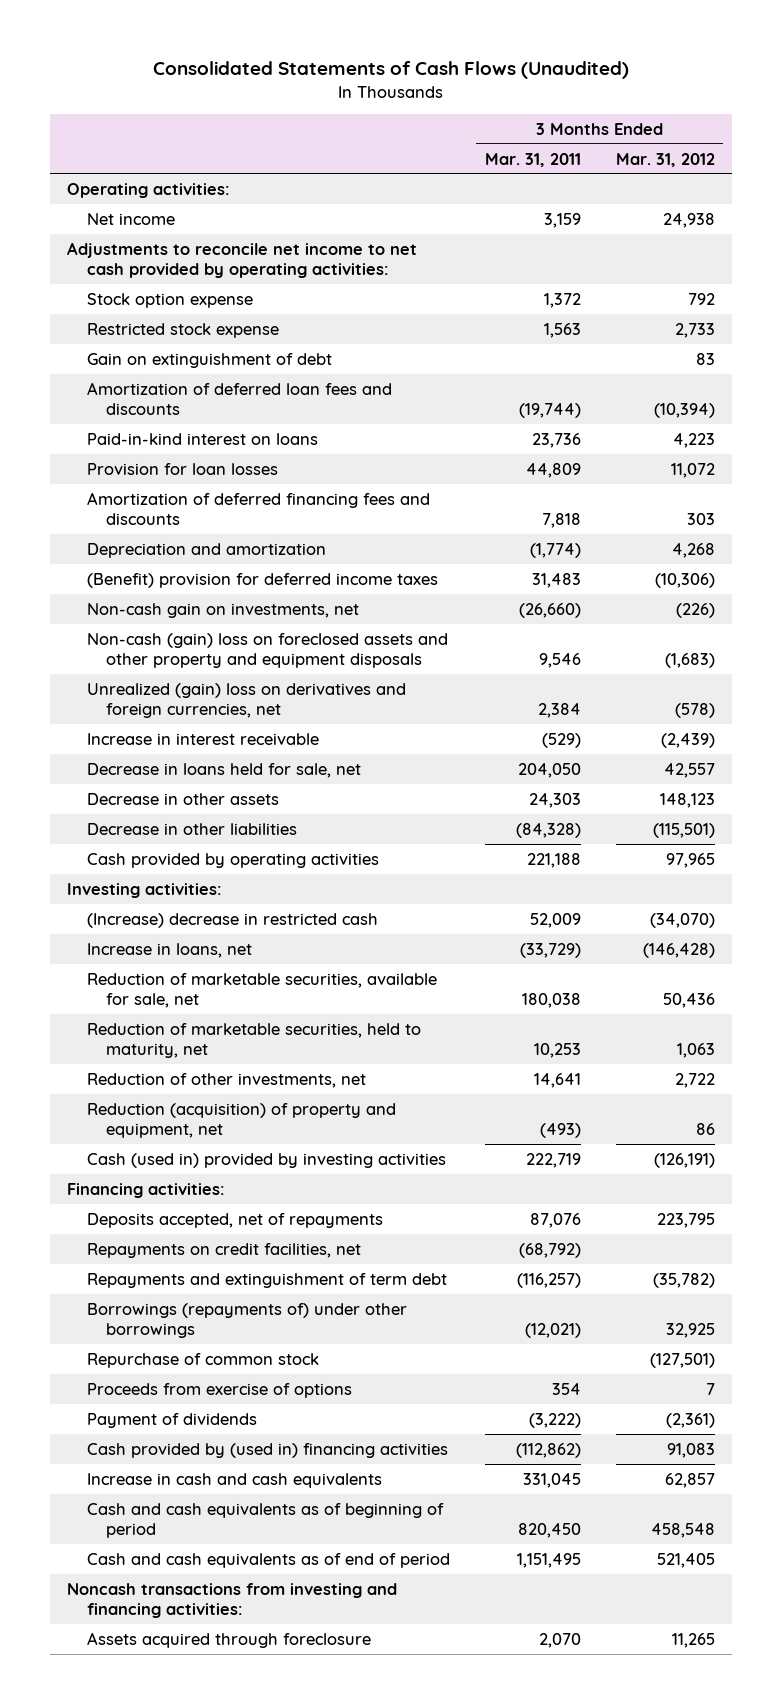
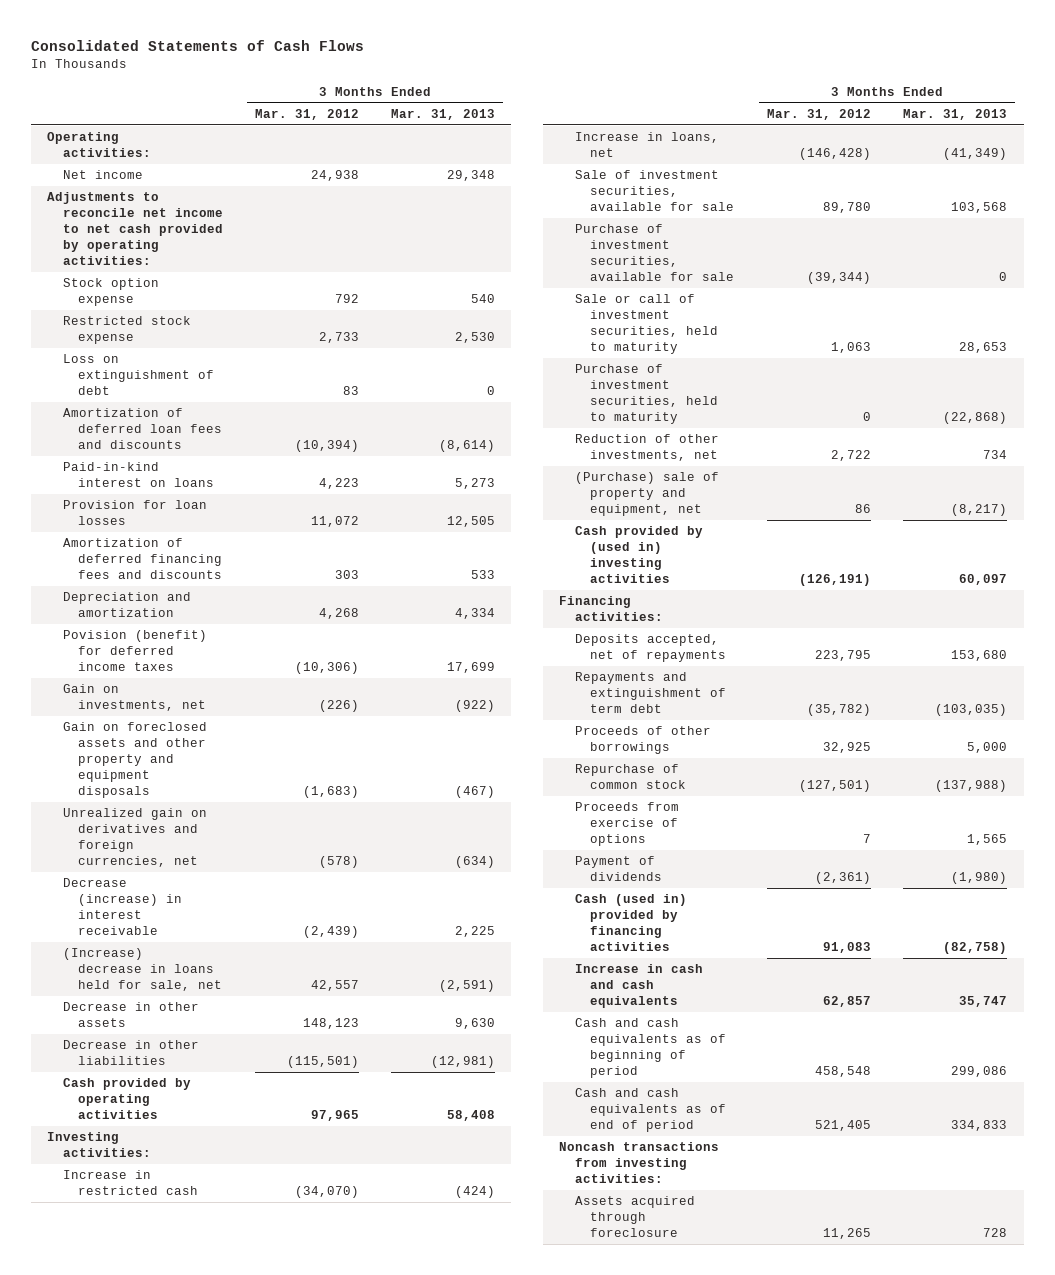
- Consolidated Statements of Cash Flows (Unaudited)
+ Consolidated Statements of Cash Flows
- | 3 Months Ended Mar. 31, 2011 | 3 Months Ended Mar. 31, 2012
+ | 3 Months Ended Mar. 31, 2012 | 3 Months Ended Mar. 31, 2013
- Gain on extinguishment of debt | | 83
+ Loss on extinguishment of debt | 83 | 0
- (Benefit) provision for deferred income taxes | 31,483 | (10,306)
- Non-cash gain on investments, net | (26,660) | (226)
- Non-cash (gain) loss on foreclosed assets and other property and equipment disposals | 9,546 | (1,683)
- Unrealized (gain) loss on derivatives and foreign currencies, net | 2,384 | (578)
- Increase in interest receivable | (529) | (2,439)
- Decrease in loans held for sale, net | 204,050 | 42,557
+ Povision (benefit) for deferred income taxes | (10,306) | 17,699
+ Gain on investments, net | (226) | (922)
+ Gain on foreclosed assets and other property and equipment disposals | (1,683) | (467)
+ Unrealized gain on derivatives and foreign currencies, net | (578) | (634)
+ Decrease (increase) in interest receivable | (2,439) | 2,225
+ (Increase) decrease in loans held for sale, net | 42,557 | (2,591)
- (Increase) decrease in restricted cash | 52,009 | (34,070)
+ Increase in restricted cash | (34,070) | (424)
- Reduction of marketable securities, available for sale, net | 180,038 | 50,436
- Reduction of marketable securities, held to maturity, net | 10,253 | 1,063
+ Sale of investment securities, available for sale | 89,780 | 103,568
+ Purchase of investment securities, available for sale | (39,344) | 0
+ Sale or call of investment securities, held to maturity | 1,063 | 28,653
+ Purchase of investment securities, held to maturity | 0 | (22,868)
- Reduction (acquisition) of property and equipment, net | (493) | 86
- Cash (used in) provided by investing activities | 222,719 | (126,191)
+ (Purchase) sale of property and equipment, net | 86 | (8,217)
+ Cash provided by (used in) investing activities | (126,191) | 60,097
- Repayments on credit facilities, net | (68,792) |
- Borrowings (repayments of) under other borrowings | (12,021) | 32,925
+ Proceeds of other borrowings | 32,925 | 5,000
- Cash provided by (used in) financing activities | (112,862) | 91,083
+ Cash (used in) provided by financing activities | 91,083 | (82,758)
- Noncash transactions from investing and financing activities:
+ Noncash transactions from investing activities:

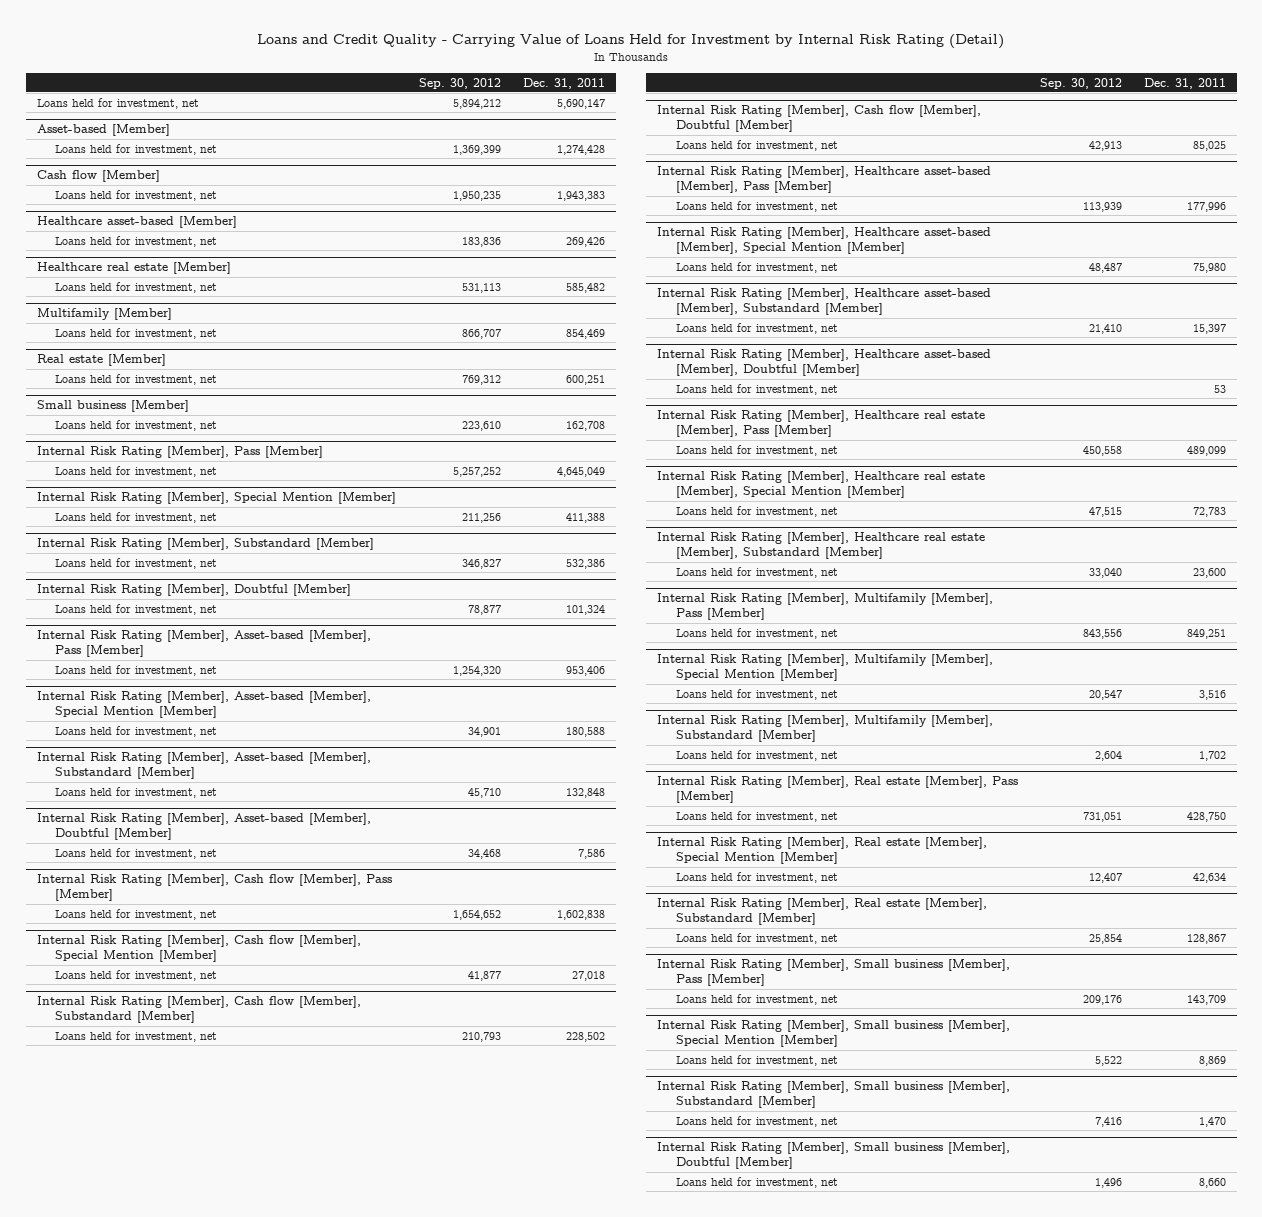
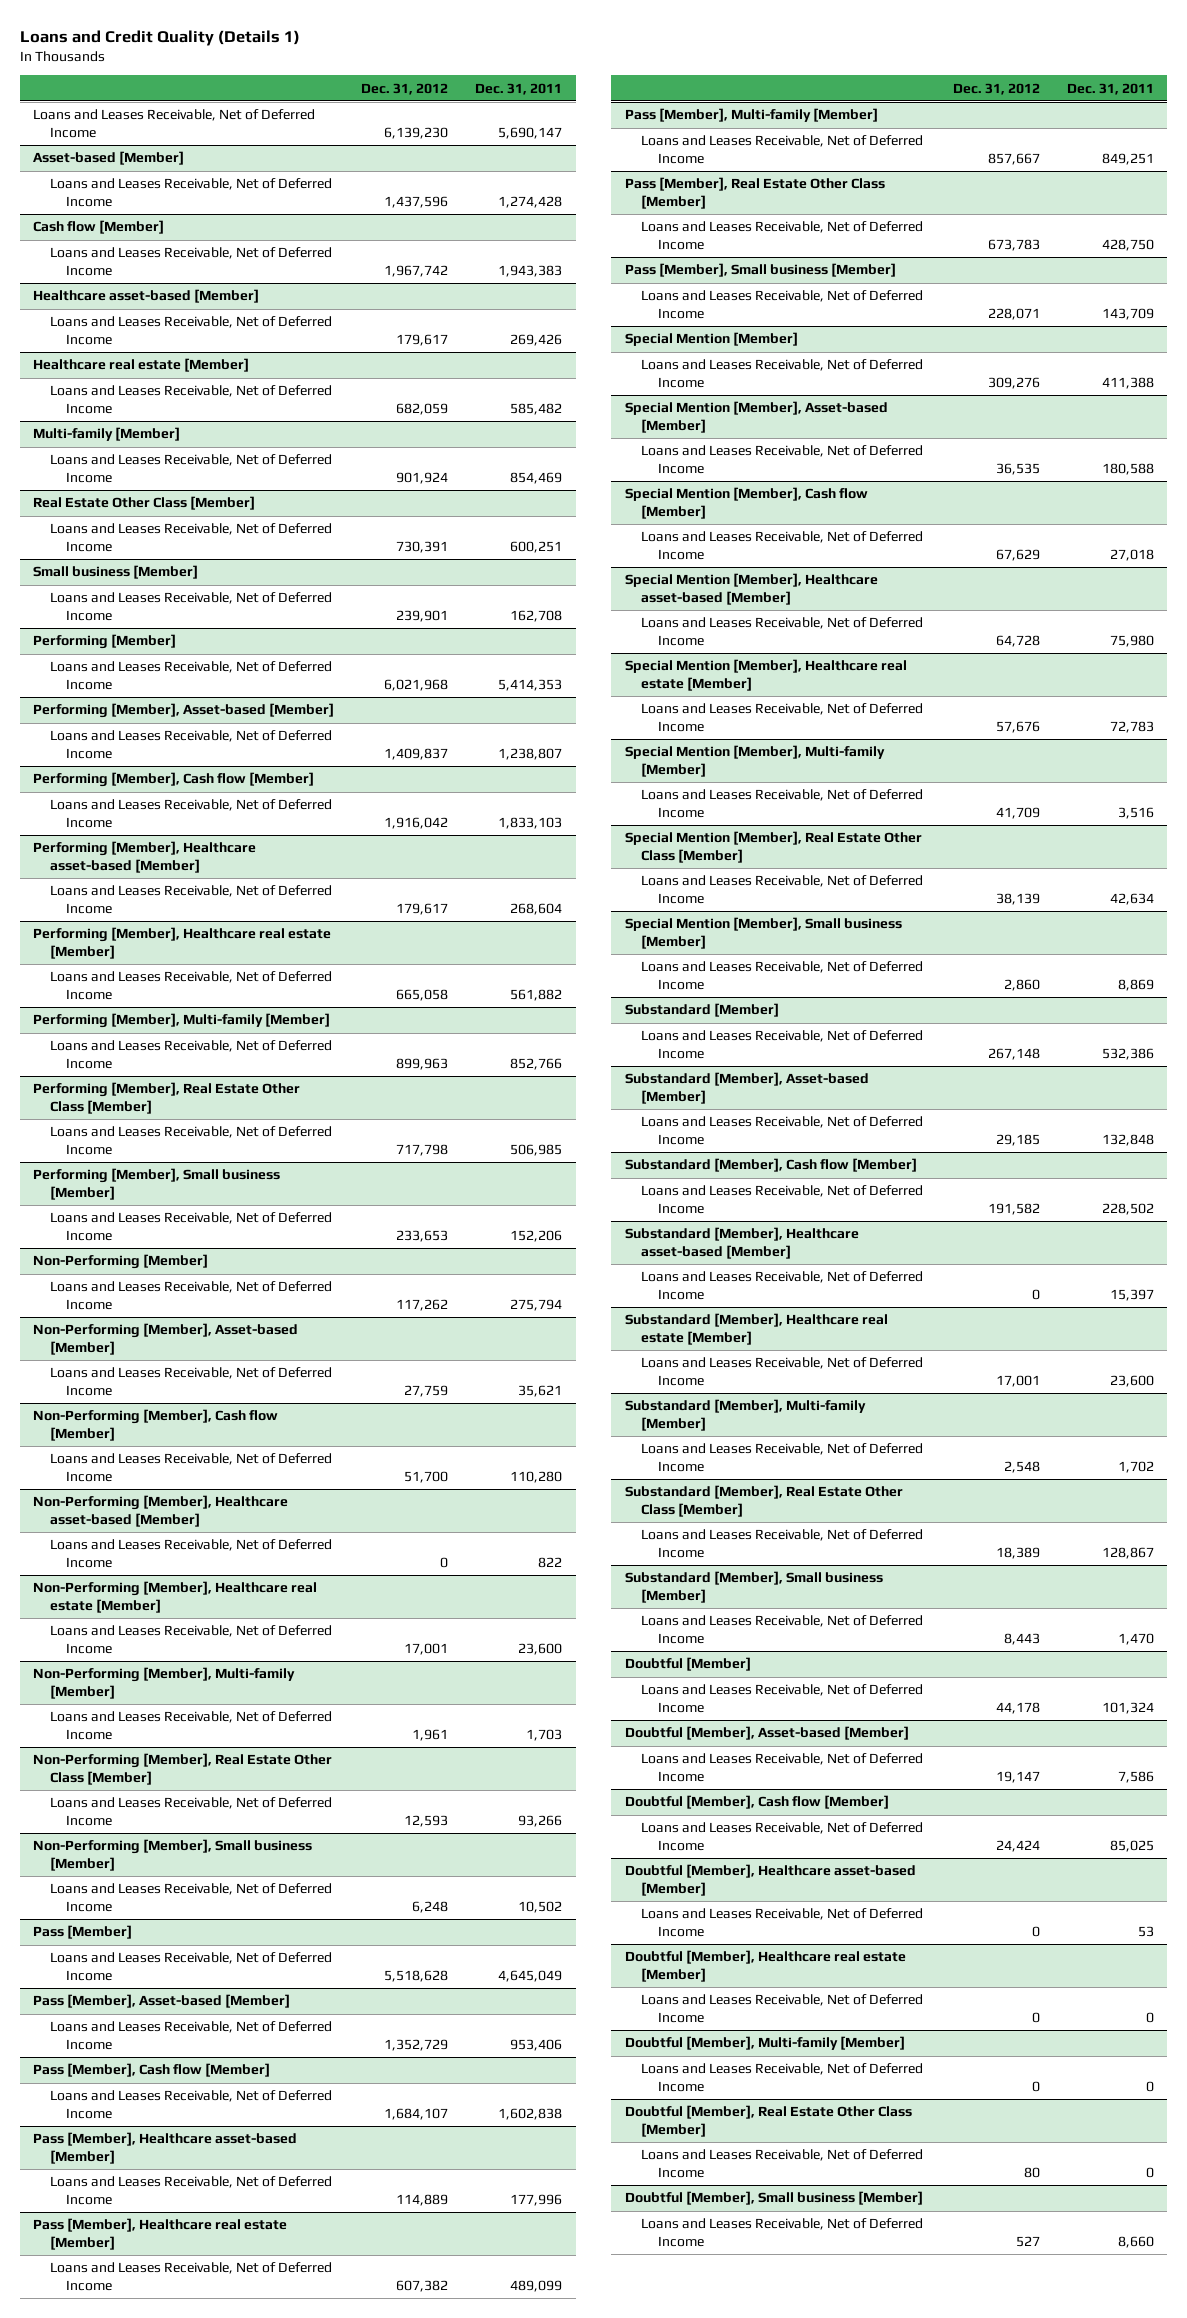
- Loans and Credit Quality - Carrying Value of Loans Held for Investment by Internal Risk Rating (Detail)
+ Loans and Credit Quality (Details 1)
- | Sep. 30, 2012 | Dec. 31, 2011
+ | Dec. 31, 2012 | Dec. 31, 2011
- Loans held for investment, net | 5,894,212 | 5,690,147
+ Loans and Leases Receivable, Net of Deferred Income | 6,139,230 | 5,690,147
@ Asset-based [Member]
- Loans held for investment, net | 1,369,399 | 1,274,428
+ Loans and Leases Receivable, Net of Deferred Income | 1,437,596 | 1,274,428
@ Cash flow [Member]
- Loans held for investment, net | 1,950,235 | 1,943,383
+ Loans and Leases Receivable, Net of Deferred Income | 1,967,742 | 1,943,383
@ Healthcare asset-based [Member]
- Loans held for investment, net | 183,836 | 269,426
+ Loans and Leases Receivable, Net of Deferred Income | 179,617 | 269,426
@ Healthcare real estate [Member]
- Loans held for investment, net | 531,113 | 585,482
- Multifamily [Member]
- Loans held for investment, net | 866,707 | 854,469
- Real estate [Member]
- Loans held for investment, net | 769,312 | 600,251
@ Healthcare real estate [Member]
+ Loans and Leases Receivable, Net of Deferred Income | 682,059 | 585,482
+ Multi-family [Member]
+ Loans and Leases Receivable, Net of Deferred Income | 901,924 | 854,469
+ Real Estate Other Class [Member]
+ Loans and Leases Receivable, Net of Deferred Income | 730,391 | 600,251
@ Small business [Member]
- Loans held for investment, net | 223,610 | 162,708
- Internal Risk Rating [Member], Pass [Member]
- Loans held for investment, net | 5,257,252 | 4,645,049
- Internal Risk Rating [Member], Special Mention [Member]
- Loans held for investment, net | 211,256 | 411,388
- Internal Risk Rating [Member], Substandard [Member]
- Loans held for investment, net | 346,827 | 532,386
- Internal Risk Rating [Member], Doubtful [Member]
- Loans held for investment, net | 78,877 | 101,324
- Internal Risk Rating [Member], Asset-based [Member], Pass [Member]
- Loans held for investment, net | 1,254,320 | 953,406
- Internal Risk Rating [Member], Asset-based [Member], Special Mention [Member]
- Loans held for investment, net | 34,901 | 180,588
- Internal Risk Rating [Member], Asset-based [Member], Substandard [Member]
- Loans held for investment, net | 45,710 | 132,848
- Internal Risk Rating [Member], Asset-based [Member], Doubtful [Member]
- Loans held for investment, net | 34,468 | 7,586
- Internal Risk Rating [Member], Cash flow [Member], Pass [Member]
- Loans held for investment, net | 1,654,652 | 1,602,838
- Internal Risk Rating [Member], Cash flow [Member], Special Mention [Member]
- Loans held for investment, net | 41,877 | 27,018
- Internal Risk Rating [Member], Cash flow [Member], Substandard [Member]
- Loans held for investment, net | 210,793 | 228,502
- Internal Risk Rating [Member], Cash flow [Member], Doubtful [Member]
- Loans held for investment, net | 42,913 | 85,025
- Internal Risk Rating [Member], Healthcare asset-based [Member], Pass [Member]
- Loans held for investment, net | 113,939 | 177,996
- Internal Risk Rating [Member], Healthcare asset-based [Member], Special Mention [Member]
- Loans held for investment, net | 48,487 | 75,980
- Internal Risk Rating [Member], Healthcare asset-based [Member], Substandard [Member]
- Loans held for investment, net | 21,410 | 15,397
- Internal Risk Rating [Member], Healthcare asset-based [Member], Doubtful [Member]
- Loans held for investment, net | | 53
- Internal Risk Rating [Member], Healthcare real estate [Member], Pass [Member]
- Loans held for investment, net | 450,558 | 489,099
- Internal Risk Rating [Member], Healthcare real estate [Member], Special Mention [Member]
- Loans held for investment, net | 47,515 | 72,783
- Internal Risk Rating [Member], Healthcare real estate [Member], Substandard [Member]
- Loans held for investment, net | 33,040 | 23,600
- Internal Risk Rating [Member], Multifamily [Member], Pass [Member]
- Loans held for investment, net | 843,556 | 849,251
- Internal Risk Rating [Member], Multifamily [Member], Special Mention [Member]
- Loans held for investment, net | 20,547 | 3,516
- Internal Risk Rating [Member], Multifamily [Member], Substandard [Member]
- Loans held for investment, net | 2,604 | 1,702
- Internal Risk Rating [Member], Real estate [Member], Pass [Member]
- Loans held for investment, net | 731,051 | 428,750
- Internal Risk Rating [Member], Real estate [Member], Special Mention [Member]
- Loans held for investment, net | 12,407 | 42,634
- Internal Risk Rating [Member], Real estate [Member], Substandard [Member]
- Loans held for investment, net | 25,854 | 128,867
- Internal Risk Rating [Member], Small business [Member], Pass [Member]
- Loans held for investment, net | 209,176 | 143,709
- Internal Risk Rating [Member], Small business [Member], Special Mention [Member]
- Loans held for investment, net | 5,522 | 8,869
- Internal Risk Rating [Member], Small business [Member], Substandard [Member]
- Loans held for investment, net | 7,416 | 1,470
- Internal Risk Rating [Member], Small business [Member], Doubtful [Member]
- Loans held for investment, net | 1,496 | 8,660
@ Small business [Member]
+ Loans and Leases Receivable, Net of Deferred Income | 239,901 | 162,708
+ Performing [Member]
+ Loans and Leases Receivable, Net of Deferred Income | 6,021,968 | 5,414,353
+ Performing [Member], Asset-based [Member]
+ Loans and Leases Receivable, Net of Deferred Income | 1,409,837 | 1,238,807
+ Performing [Member], Cash flow [Member]
+ Loans and Leases Receivable, Net of Deferred Income | 1,916,042 | 1,833,103
+ Performing [Member], Healthcare asset-based [Member]
+ Loans and Leases Receivable, Net of Deferred Income | 179,617 | 268,604
+ Performing [Member], Healthcare real estate [Member]
+ Loans and Leases Receivable, Net of Deferred Income | 665,058 | 561,882
+ Performing [Member], Multi-family [Member]
+ Loans and Leases Receivable, Net of Deferred Income | 899,963 | 852,766
+ Performing [Member], Real Estate Other Class [Member]
+ Loans and Leases Receivable, Net of Deferred Income | 717,798 | 506,985
+ Performing [Member], Small business [Member]
+ Loans and Leases Receivable, Net of Deferred Income | 233,653 | 152,206
+ Non-Performing [Member]
+ Loans and Leases Receivable, Net of Deferred Income | 117,262 | 275,794
+ Non-Performing [Member], Asset-based [Member]
+ Loans and Leases Receivable, Net of Deferred Income | 27,759 | 35,621
+ Non-Performing [Member], Cash flow [Member]
+ Loans and Leases Receivable, Net of Deferred Income | 51,700 | 110,280
+ Non-Performing [Member], Healthcare asset-based [Member]
+ Loans and Leases Receivable, Net of Deferred Income | 0 | 822
+ Non-Performing [Member], Healthcare real estate [Member]
+ Loans and Leases Receivable, Net of Deferred Income | 17,001 | 23,600
+ Non-Performing [Member], Multi-family [Member]
+ Loans and Leases Receivable, Net of Deferred Income | 1,961 | 1,703
+ Non-Performing [Member], Real Estate Other Class [Member]
+ Loans and Leases Receivable, Net of Deferred Income | 12,593 | 93,266
+ Non-Performing [Member], Small business [Member]
+ Loans and Leases Receivable, Net of Deferred Income | 6,248 | 10,502
+ Pass [Member]
+ Loans and Leases Receivable, Net of Deferred Income | 5,518,628 | 4,645,049
+ Pass [Member], Asset-based [Member]
+ Loans and Leases Receivable, Net of Deferred Income | 1,352,729 | 953,406
+ Pass [Member], Cash flow [Member]
+ Loans and Leases Receivable, Net of Deferred Income | 1,684,107 | 1,602,838
+ Pass [Member], Healthcare asset-based [Member]
+ Loans and Leases Receivable, Net of Deferred Income | 114,889 | 177,996
+ Pass [Member], Healthcare real estate [Member]
+ Loans and Leases Receivable, Net of Deferred Income | 607,382 | 489,099
+ Pass [Member], Multi-family [Member]
+ Loans and Leases Receivable, Net of Deferred Income | 857,667 | 849,251
+ Pass [Member], Real Estate Other Class [Member]
+ Loans and Leases Receivable, Net of Deferred Income | 673,783 | 428,750
+ Pass [Member], Small business [Member]
+ Loans and Leases Receivable, Net of Deferred Income | 228,071 | 143,709
+ Special Mention [Member]
+ Loans and Leases Receivable, Net of Deferred Income | 309,276 | 411,388
+ Special Mention [Member], Asset-based [Member]
+ Loans and Leases Receivable, Net of Deferred Income | 36,535 | 180,588
+ Special Mention [Member], Cash flow [Member]
+ Loans and Leases Receivable, Net of Deferred Income | 67,629 | 27,018
+ Special Mention [Member], Healthcare asset-based [Member]
+ Loans and Leases Receivable, Net of Deferred Income | 64,728 | 75,980
+ Special Mention [Member], Healthcare real estate [Member]
+ Loans and Leases Receivable, Net of Deferred Income | 57,676 | 72,783
+ Special Mention [Member], Multi-family [Member]
+ Loans and Leases Receivable, Net of Deferred Income | 41,709 | 3,516
+ Special Mention [Member], Real Estate Other Class [Member]
+ Loans and Leases Receivable, Net of Deferred Income | 38,139 | 42,634
+ Special Mention [Member], Small business [Member]
+ Loans and Leases Receivable, Net of Deferred Income | 2,860 | 8,869
+ Substandard [Member]
+ Loans and Leases Receivable, Net of Deferred Income | 267,148 | 532,386
+ Substandard [Member], Asset-based [Member]
+ Loans and Leases Receivable, Net of Deferred Income | 29,185 | 132,848
+ Substandard [Member], Cash flow [Member]
+ Loans and Leases Receivable, Net of Deferred Income | 191,582 | 228,502
+ Substandard [Member], Healthcare asset-based [Member]
+ Loans and Leases Receivable, Net of Deferred Income | 0 | 15,397
+ Substandard [Member], Healthcare real estate [Member]
+ Loans and Leases Receivable, Net of Deferred Income | 17,001 | 23,600
+ Substandard [Member], Multi-family [Member]
+ Loans and Leases Receivable, Net of Deferred Income | 2,548 | 1,702
+ Substandard [Member], Real Estate Other Class [Member]
+ Loans and Leases Receivable, Net of Deferred Income | 18,389 | 128,867
+ Substandard [Member], Small business [Member]
+ Loans and Leases Receivable, Net of Deferred Income | 8,443 | 1,470
+ Doubtful [Member]
+ Loans and Leases Receivable, Net of Deferred Income | 44,178 | 101,324
+ Doubtful [Member], Asset-based [Member]
+ Loans and Leases Receivable, Net of Deferred Income | 19,147 | 7,586
+ Doubtful [Member], Cash flow [Member]
+ Loans and Leases Receivable, Net of Deferred Income | 24,424 | 85,025
+ Doubtful [Member], Healthcare asset-based [Member]
+ Loans and Leases Receivable, Net of Deferred Income | 0 | 53
+ Doubtful [Member], Healthcare real estate [Member]
+ Loans and Leases Receivable, Net of Deferred Income | 0 | 0
+ Doubtful [Member], Multi-family [Member]
+ Loans and Leases Receivable, Net of Deferred Income | 0 | 0
+ Doubtful [Member], Real Estate Other Class [Member]
+ Loans and Leases Receivable, Net of Deferred Income | 80 | 0
+ Doubtful [Member], Small business [Member]
+ Loans and Leases Receivable, Net of Deferred Income | 527 | 8,660

